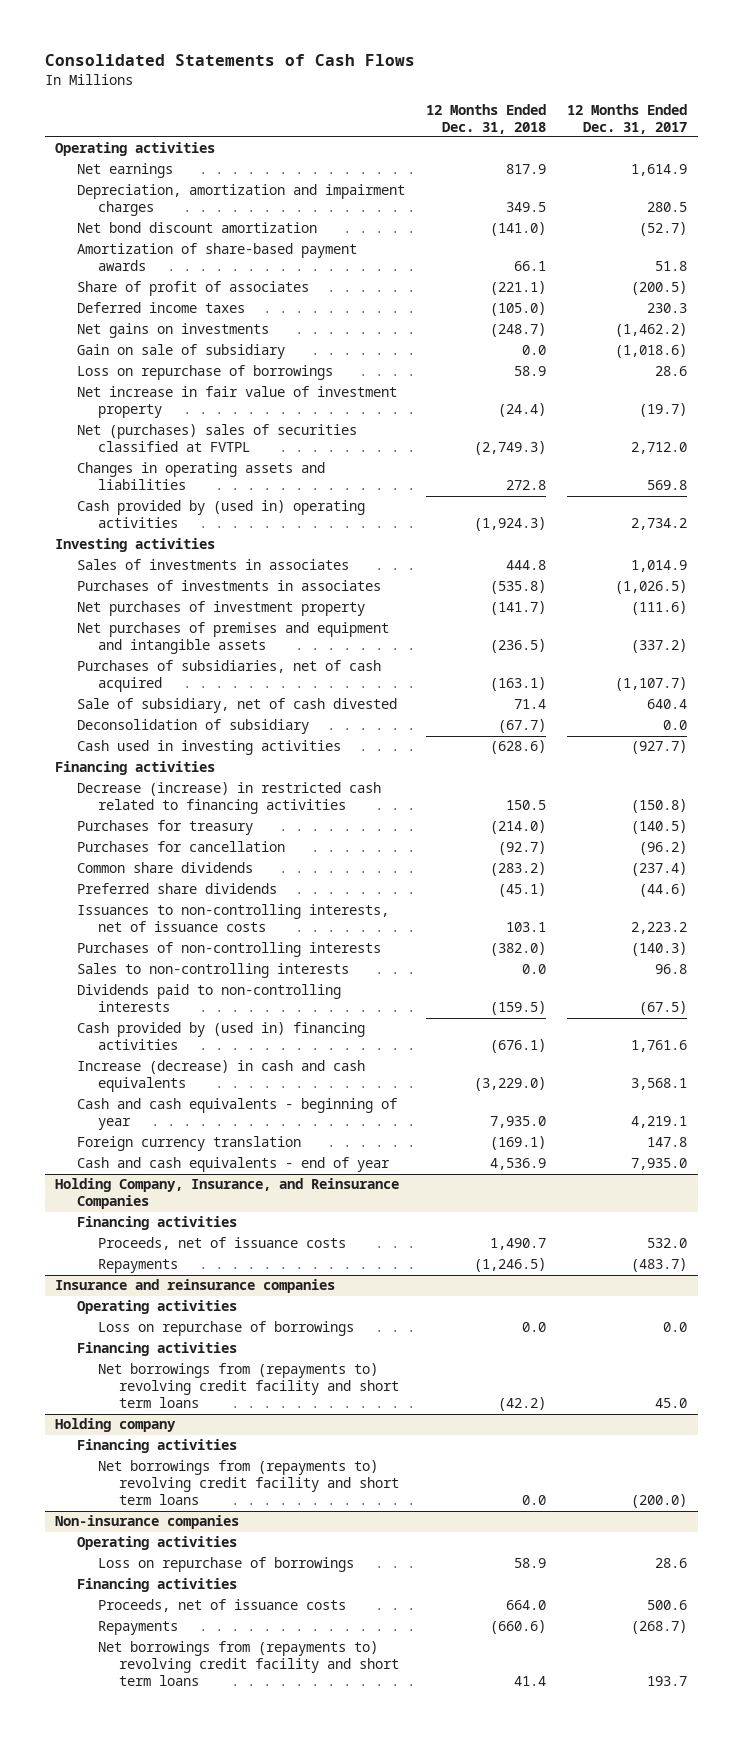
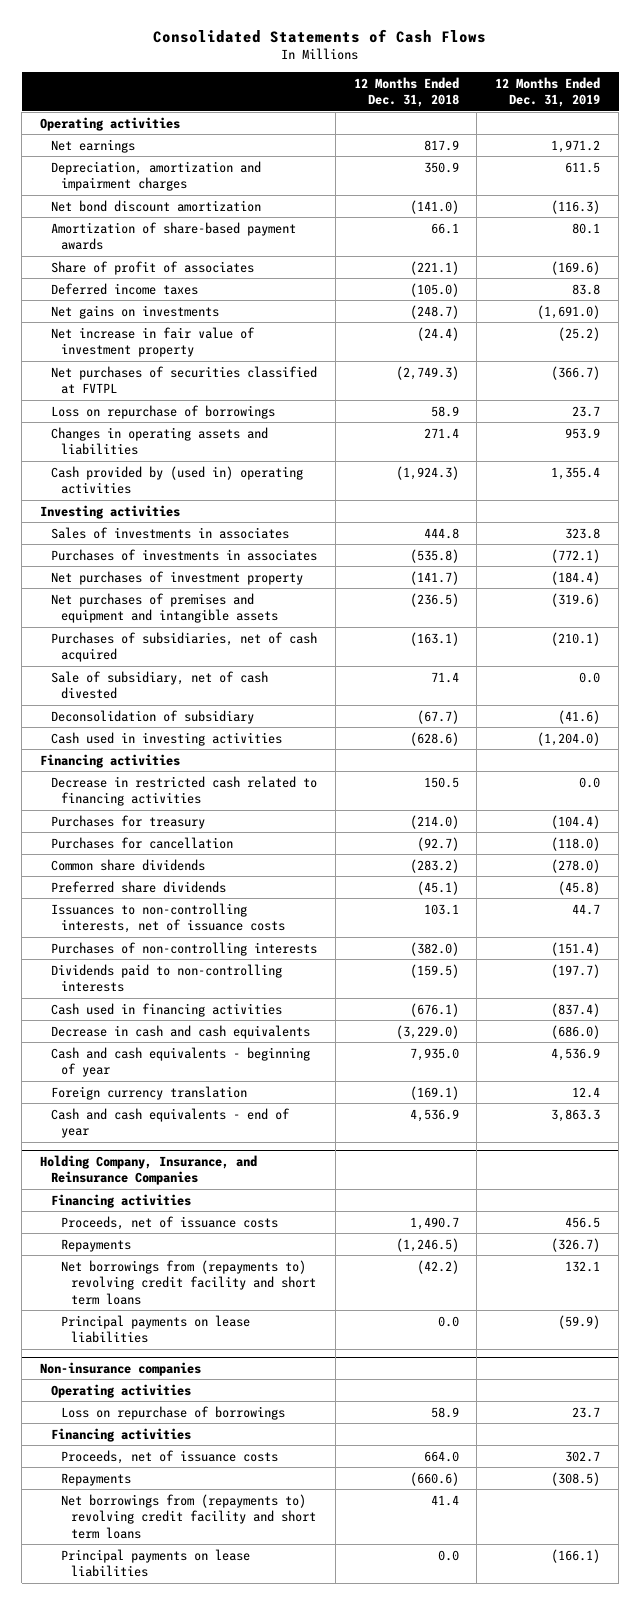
- | 12 Months Ended Dec. 31, 2018 | 12 Months Ended Dec. 31, 2017
+ | 12 Months Ended Dec. 31, 2018 | 12 Months Ended Dec. 31, 2019
- Depreciation, amortization and impairment charges | 349.5 | 280.5
+ Depreciation, amortization and impairment charges | 350.9 | 611.5
- Gain on sale of subsidiary | 0.0 | (1,018.6)
- Net (purchases) sales of securities classified at FVTPL | (2,749.3) | 2,712.0
- Changes in operating assets and liabilities | 272.8 | 569.8
+ Net purchases of securities classified at FVTPL | (2,749.3) | (366.7)
moved down: Loss on repurchase of borrowings | 58.9 | 23.7
+ Changes in operating assets and liabilities | 271.4 | 953.9
- Decrease (increase) in restricted cash related to financing activities | 150.5 | (150.8)
+ Decrease in restricted cash related to financing activities | 150.5 | 0.0
- Sales to non-controlling interests | 0.0 | 96.8
- Cash provided by (used in) financing activities | (676.1) | 1,761.6
- Increase (decrease) in cash and cash equivalents | (3,229.0) | 3,568.1
+ Cash used in financing activities | (676.1) | (837.4)
+ Decrease in cash and cash equivalents | (3,229.0) | (686.0)
- Insurance and reinsurance companies
- Operating activities
- Loss on repurchase of borrowings | 0.0 | 0.0
- Financing activities
- Holding company
- Financing activities
- Net borrowings from (repayments to) revolving credit facility and short term loans | 0.0 | (200.0)
@ Holding Company, Insurance, and Reinsurance Companies
+ Principal payments on lease liabilities | 0.0 | (59.9)
@ Non-insurance companies
+ Principal payments on lease liabilities | 0.0 | (166.1)

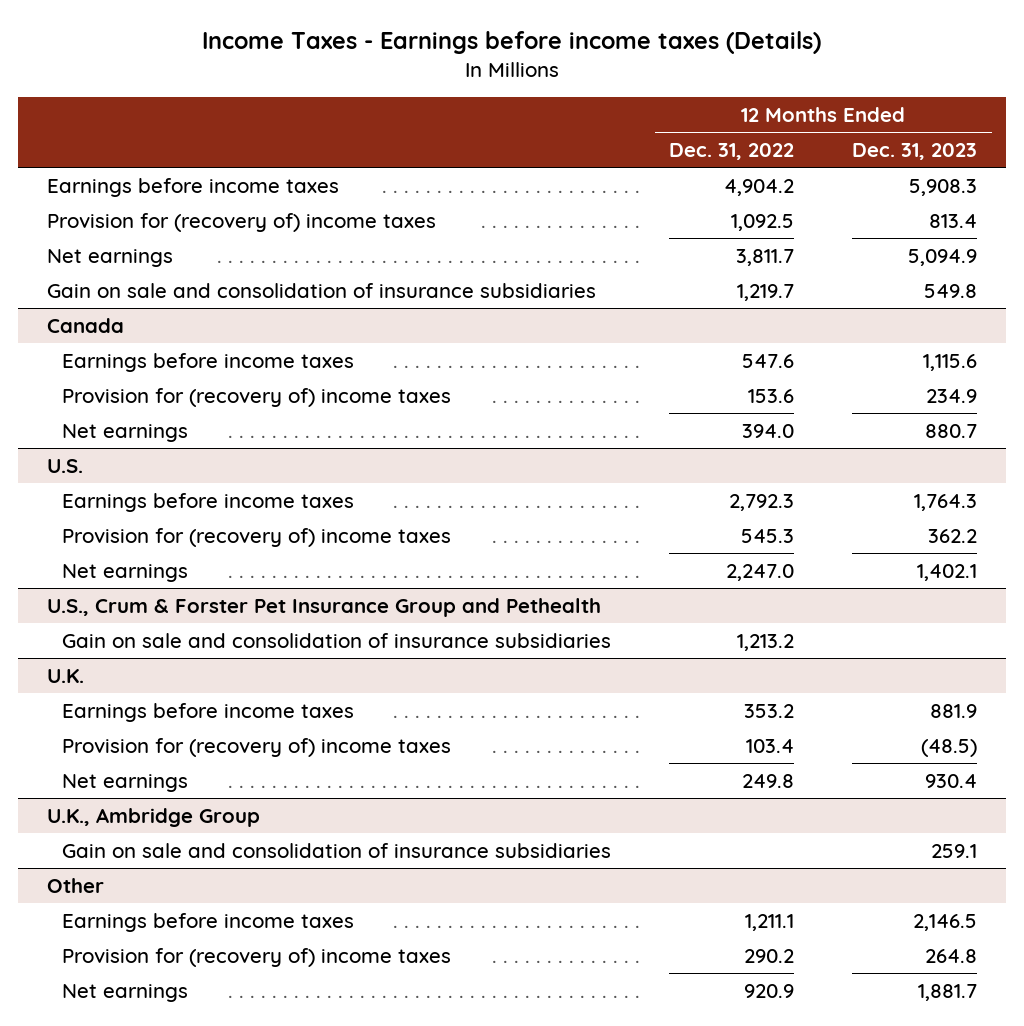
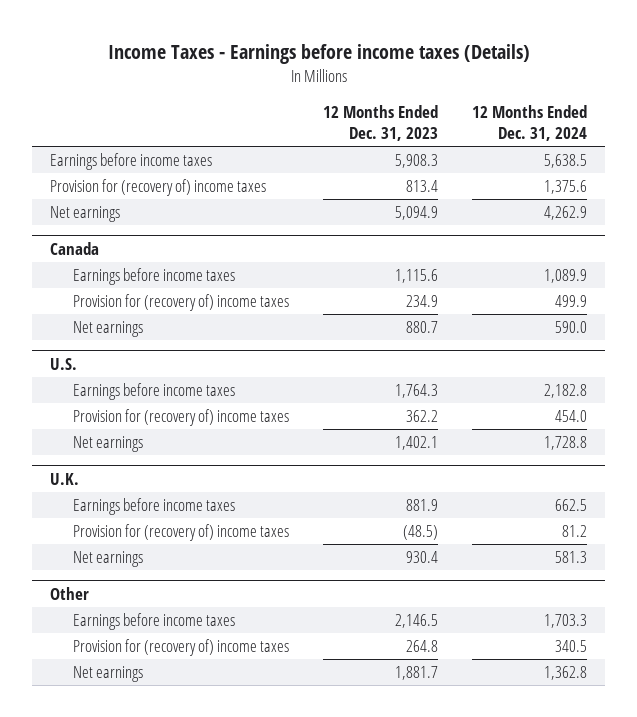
- | 12 Months Ended Dec. 31, 2022 | 12 Months Ended Dec. 31, 2023
+ | 12 Months Ended Dec. 31, 2023 | 12 Months Ended Dec. 31, 2024
- Gain on sale and consolidation of insurance subsidiaries | 1,219.7 | 549.8
- U.S., Crum & Forster Pet Insurance Group and Pethealth
- Gain on sale and consolidation of insurance subsidiaries | 1,213.2 |
- U.K., Ambridge Group
- Gain on sale and consolidation of insurance subsidiaries | | 259.1

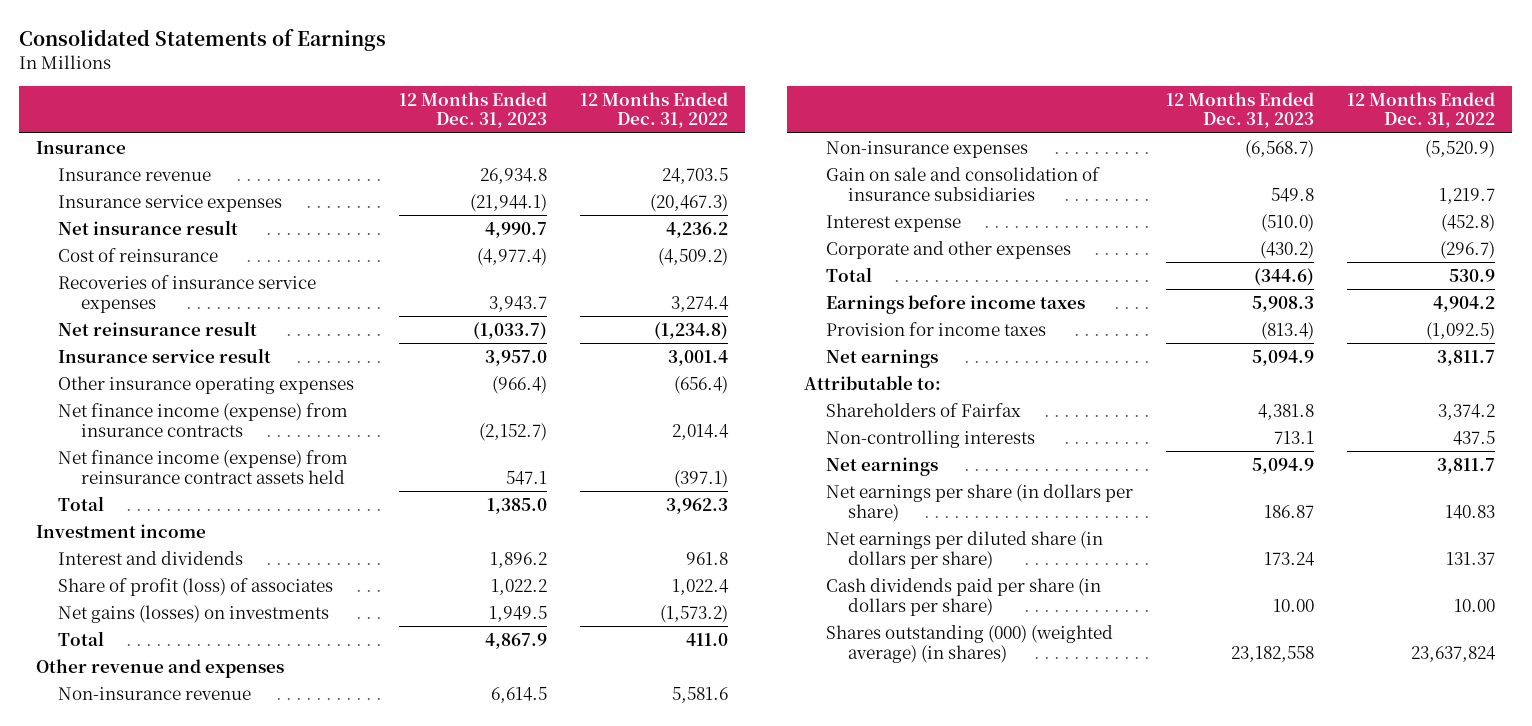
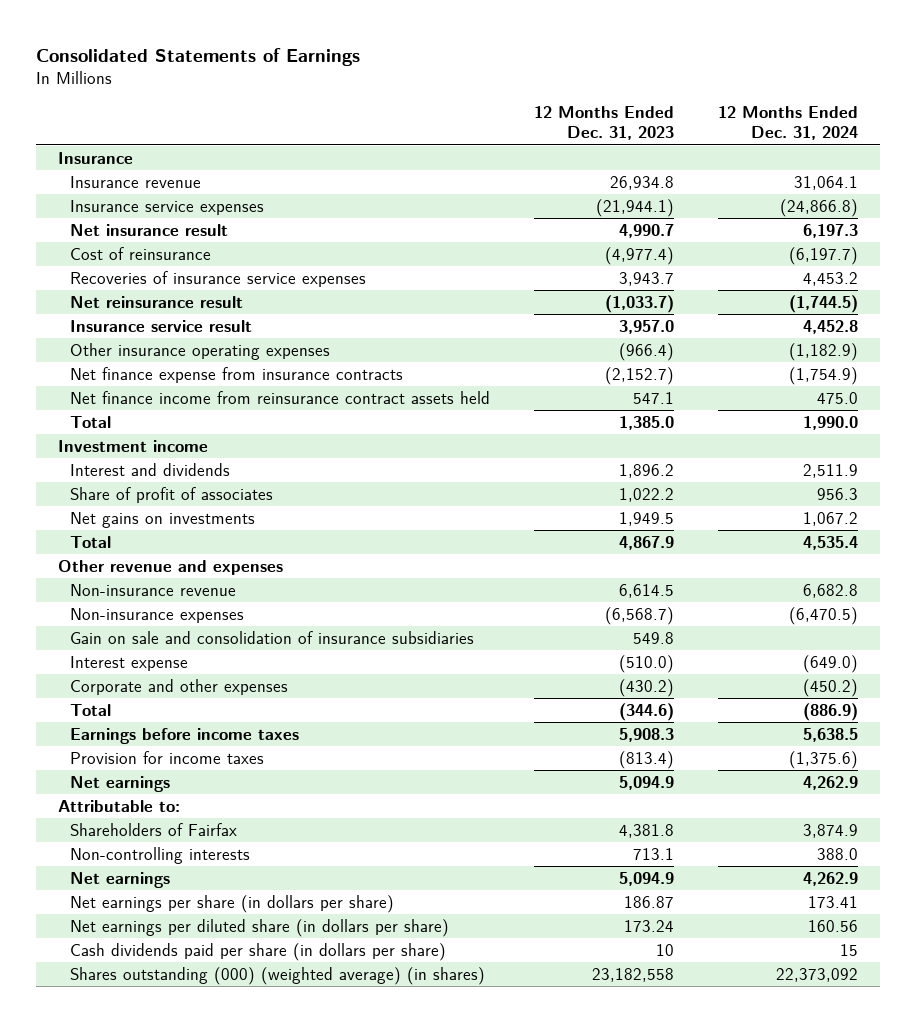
- | 12 Months Ended Dec. 31, 2023 | 12 Months Ended Dec. 31, 2022
+ | 12 Months Ended Dec. 31, 2023 | 12 Months Ended Dec. 31, 2024
- Net finance income (expense) from insurance contracts | (2,152.7) | 2,014.4
- Net finance income (expense) from reinsurance contract assets held | 547.1 | (397.1)
+ Net finance expense from insurance contracts | (2,152.7) | (1,754.9)
+ Net finance income from reinsurance contract assets held | 547.1 | 475.0
- Share of profit (loss) of associates | 1,022.2 | 1,022.4
- Net gains (losses) on investments | 1,949.5 | (1,573.2)
+ Share of profit of associates | 1,022.2 | 956.3
+ Net gains on investments | 1,949.5 | 1,067.2
- Cash dividends paid per share (in dollars per share) | 10.00 | 10.00
+ Cash dividends paid per share (in dollars per share) | 10 | 15

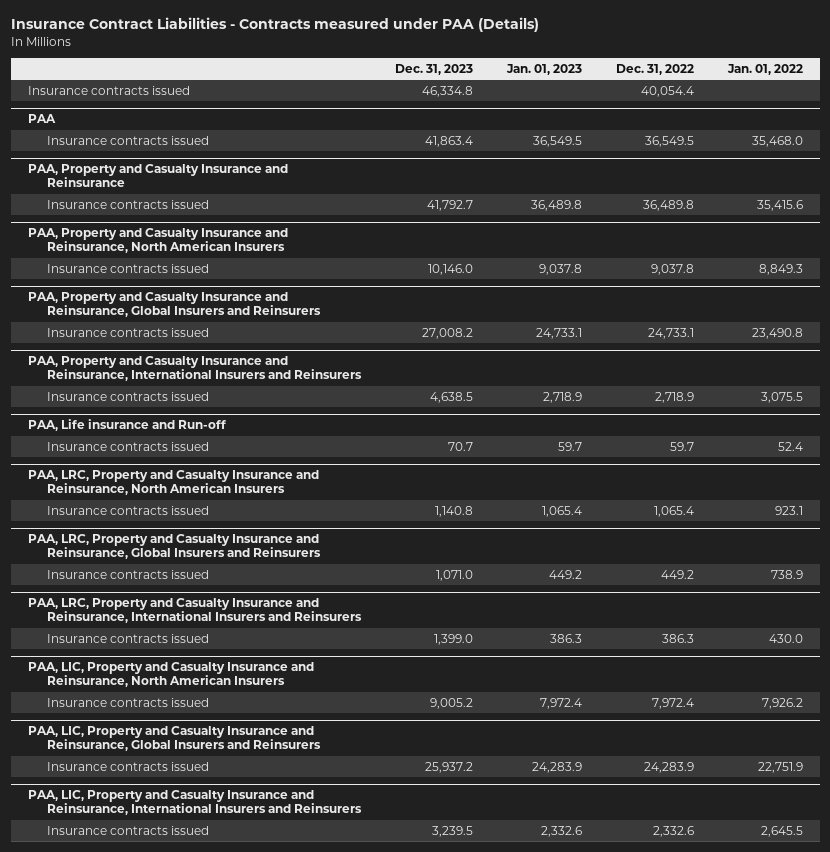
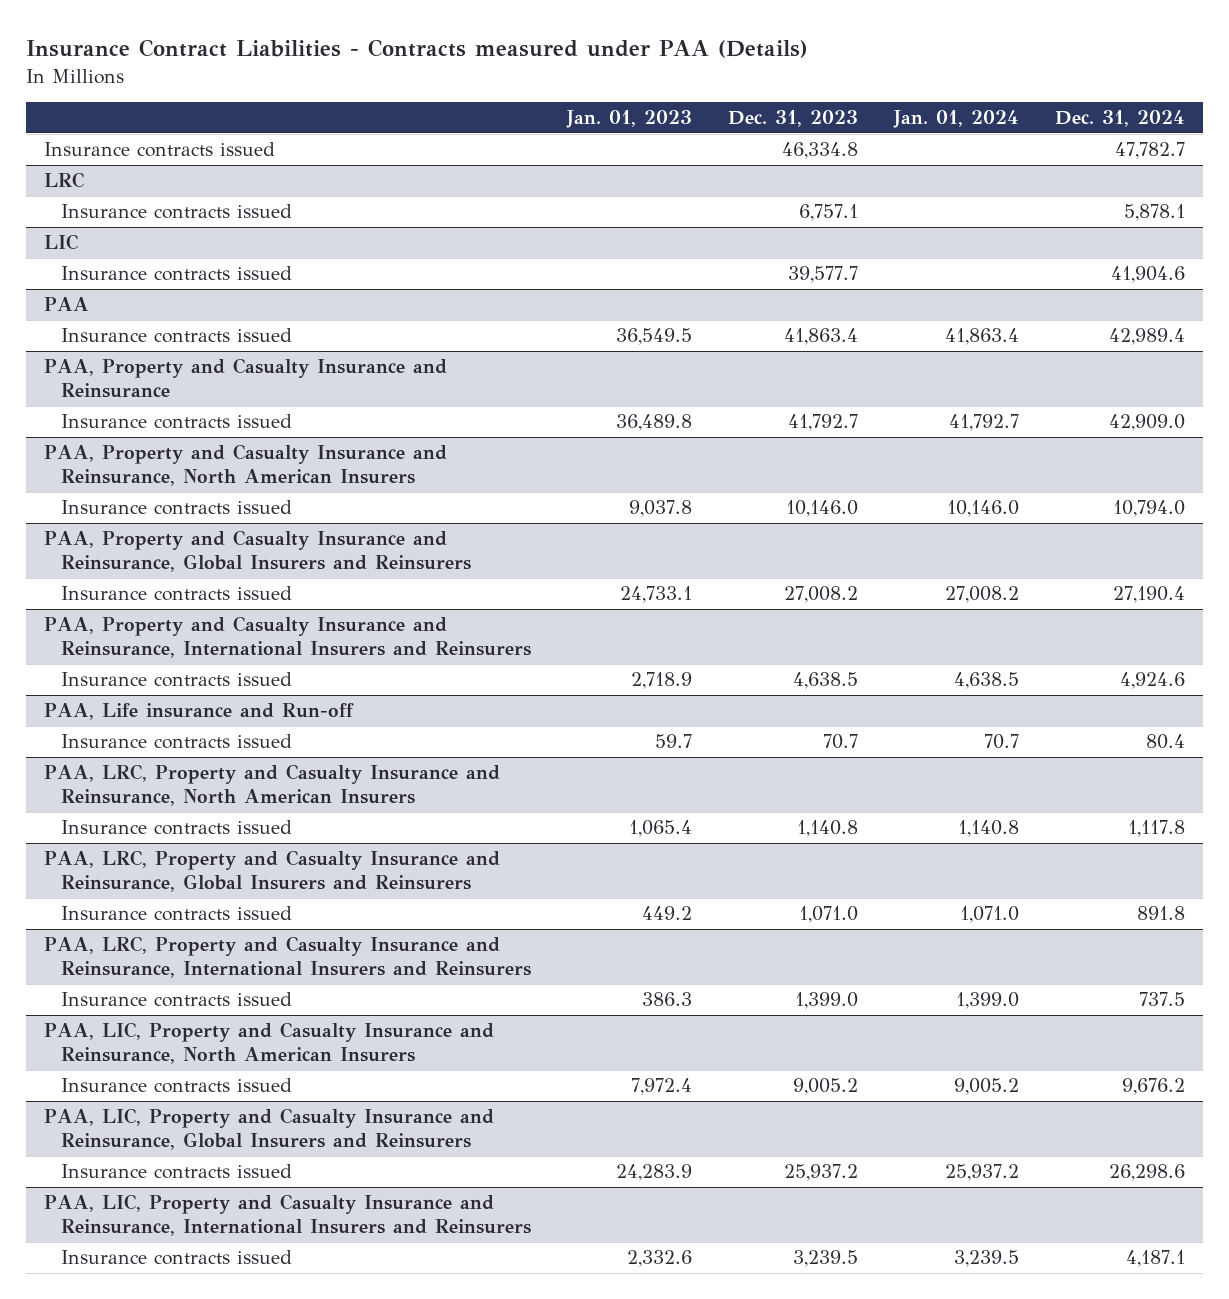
- | Dec. 31, 2023 | Jan. 01, 2023 | Dec. 31, 2022 | Jan. 01, 2022
+ | Jan. 01, 2023 | Dec. 31, 2023 | Jan. 01, 2024 | Dec. 31, 2024
+ LRC
+ Insurance contracts issued | | 6,757.1 | | 5,878.1
+ LIC
+ Insurance contracts issued | | 39,577.7 | | 41,904.6

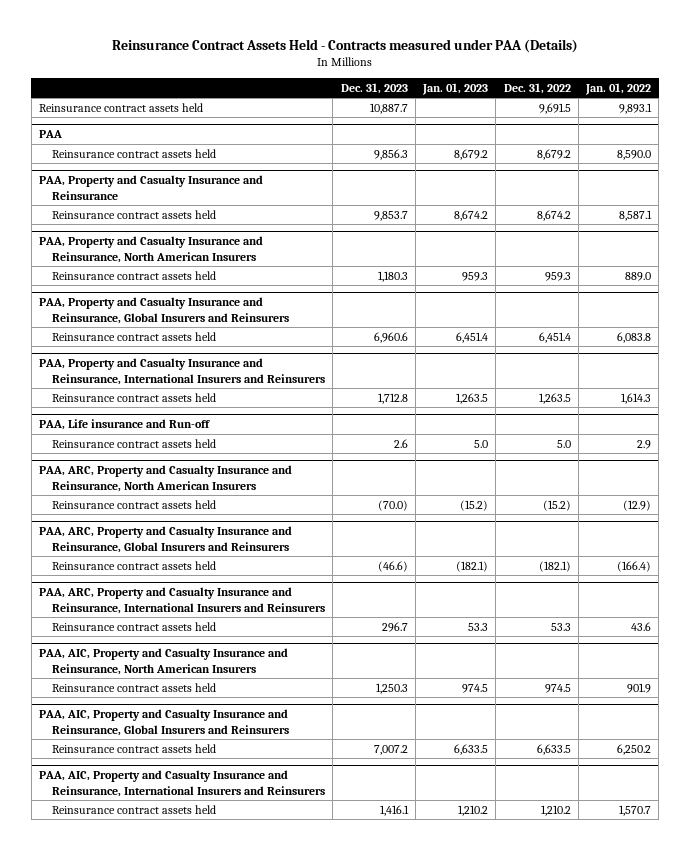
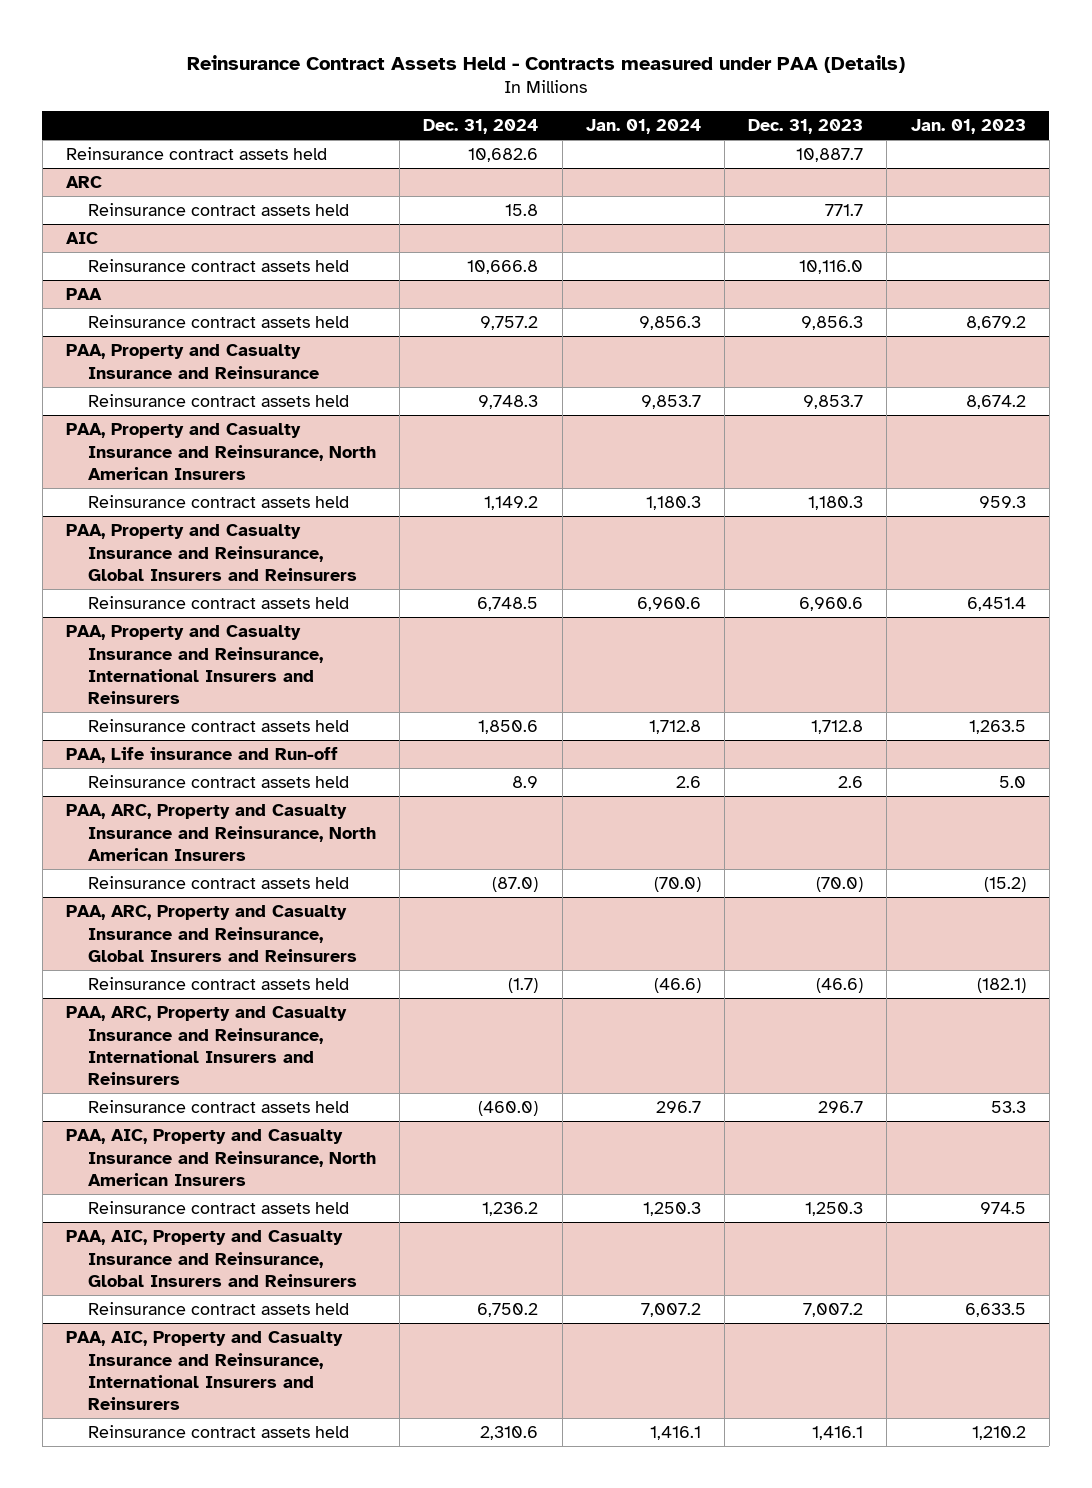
- | Dec. 31, 2023 | Jan. 01, 2023 | Dec. 31, 2022 | Jan. 01, 2022
+ | Dec. 31, 2024 | Jan. 01, 2024 | Dec. 31, 2023 | Jan. 01, 2023
+ ARC
+ Reinsurance contract assets held | 15.8 | | 771.7 |
+ AIC
+ Reinsurance contract assets held | 10,666.8 | | 10,116.0 |

